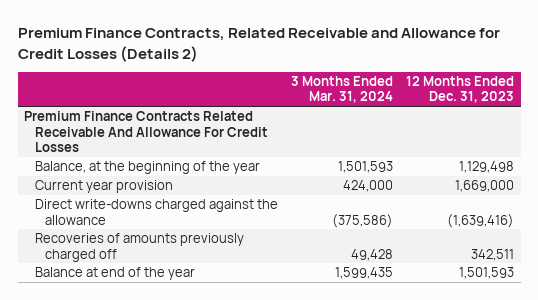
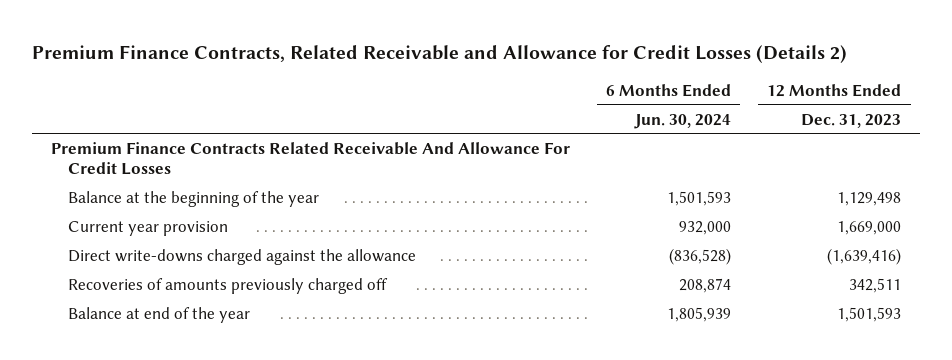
- | 3 Months Ended Mar. 31, 2024 | 12 Months Ended Dec. 31, 2023
+ | 6 Months Ended Jun. 30, 2024 | 12 Months Ended Dec. 31, 2023
- Balance, at the beginning of the year | 1,501,593 | 1,129,498
+ Balance at the beginning of the year | 1,501,593 | 1,129,498

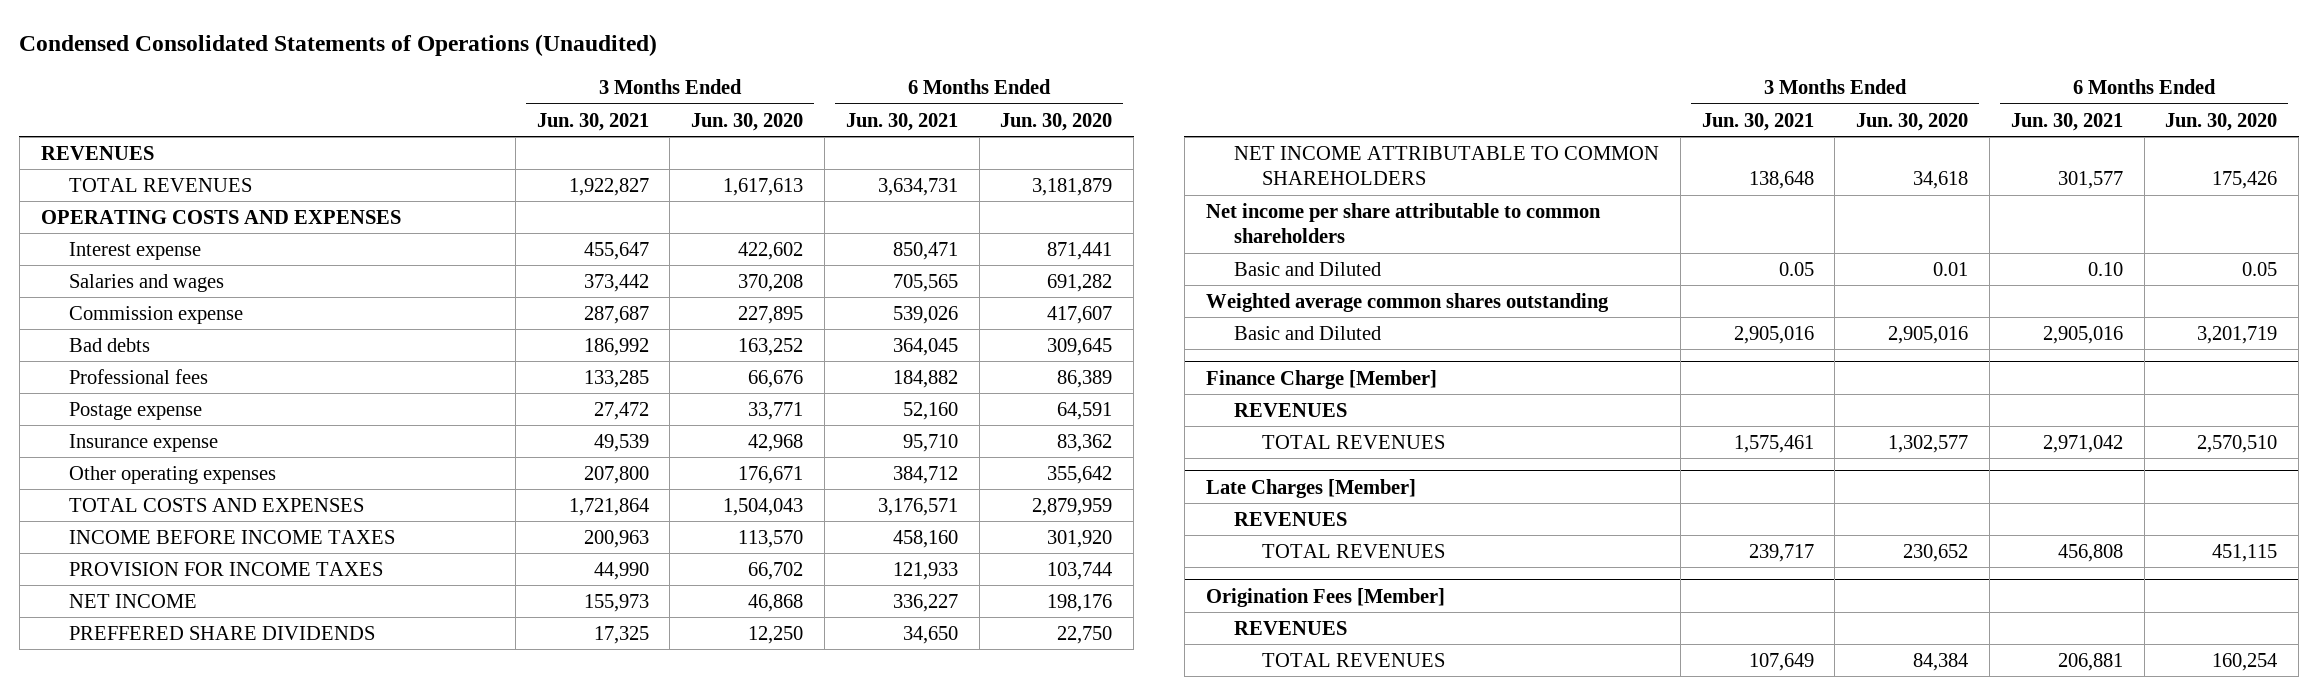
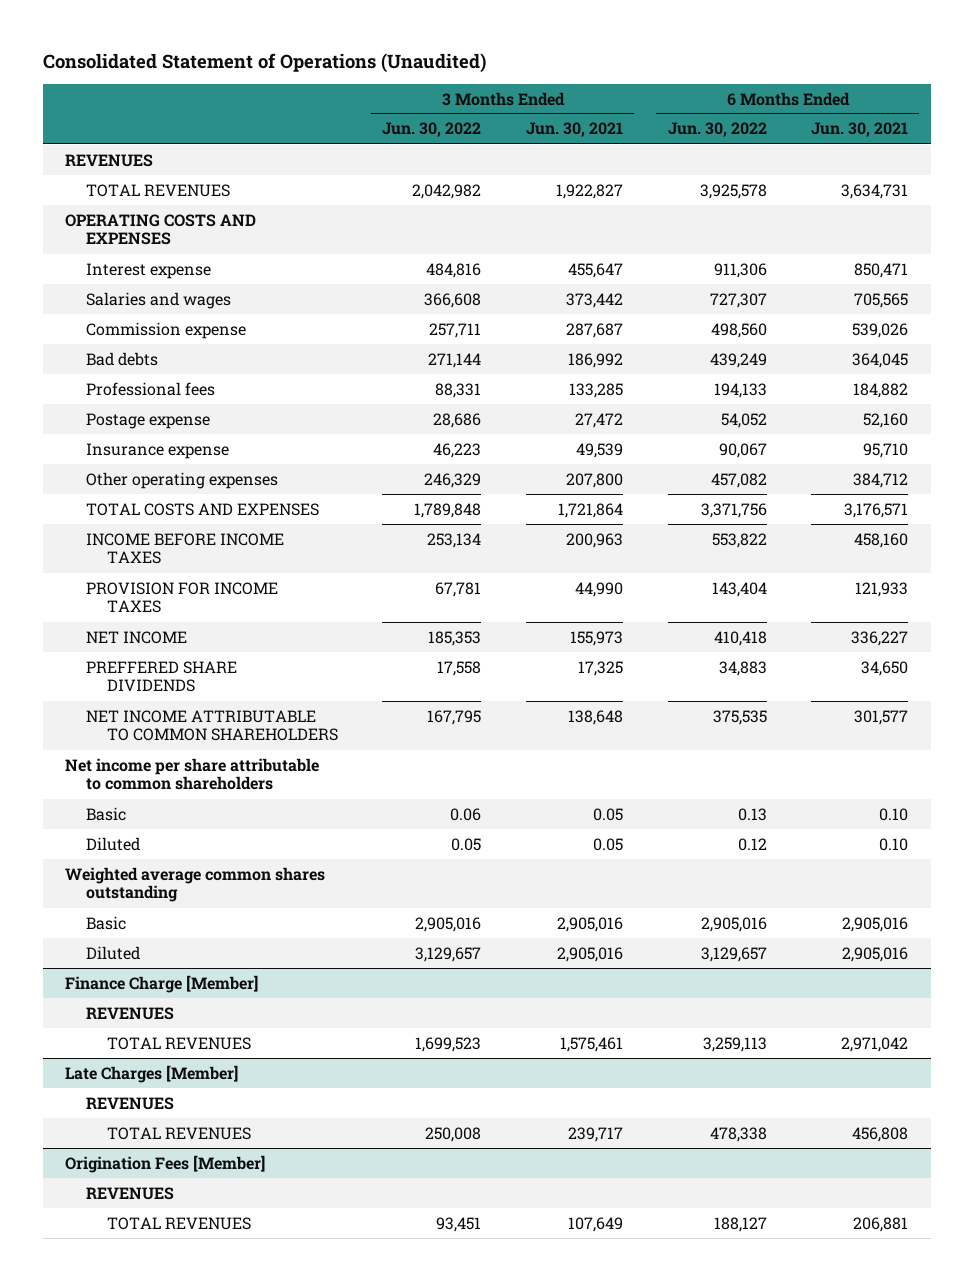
- Condensed Consolidated Statements of Operations (Unaudited)
+ Consolidated Statement of Operations (Unaudited)
- | 3 Months Ended Jun. 30, 2021 | 3 Months Ended Jun. 30, 2020 | 6 Months Ended Jun. 30, 2021 | 6 Months Ended Jun. 30, 2020
+ | 3 Months Ended Jun. 30, 2022 | 3 Months Ended Jun. 30, 2021 | 6 Months Ended Jun. 30, 2022 | 6 Months Ended Jun. 30, 2021
- Basic and Diluted | 0.05 | 0.01 | 0.10 | 0.05
+ Basic | 0.06 | 0.05 | 0.13 | 0.10
+ Diluted | 0.05 | 0.05 | 0.12 | 0.10
- Basic and Diluted | 2,905,016 | 2,905,016 | 2,905,016 | 3,201,719
+ Basic | 2,905,016 | 2,905,016 | 2,905,016 | 2,905,016
+ Diluted | 3,129,657 | 2,905,016 | 3,129,657 | 2,905,016

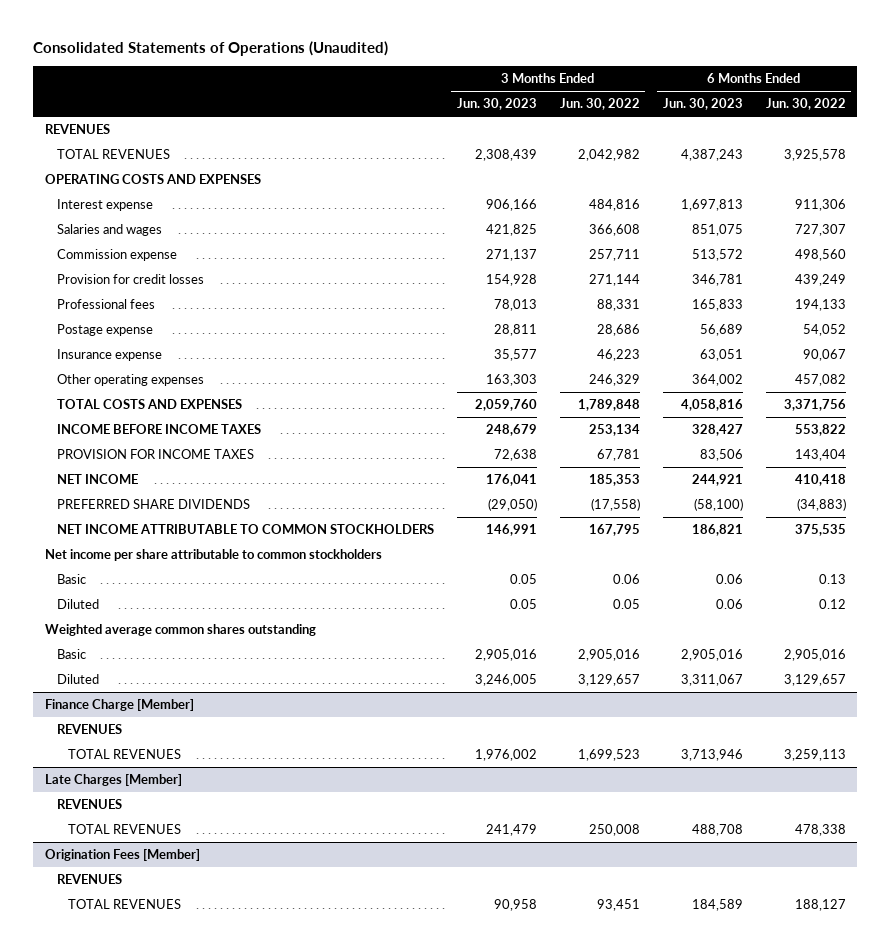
- Consolidated Statement of Operations (Unaudited)
+ Consolidated Statements of Operations (Unaudited)
- | 3 Months Ended Jun. 30, 2022 | 3 Months Ended Jun. 30, 2021 | 6 Months Ended Jun. 30, 2022 | 6 Months Ended Jun. 30, 2021
+ | 3 Months Ended Jun. 30, 2023 | 3 Months Ended Jun. 30, 2022 | 6 Months Ended Jun. 30, 2023 | 6 Months Ended Jun. 30, 2022
- Bad debts | 271,144 | 186,992 | 439,249 | 364,045
+ Provision for credit losses | 154,928 | 271,144 | 346,781 | 439,249
- PREFFERED SHARE DIVIDENDS | 17,558 | 17,325 | 34,883 | 34,650
- NET INCOME ATTRIBUTABLE TO COMMON SHAREHOLDERS | 167,795 | 138,648 | 375,535 | 301,577
- Net income per share attributable to common shareholders
+ PREFERRED SHARE DIVIDENDS | (29,050) | (17,558) | (58,100) | (34,883)
+ NET INCOME ATTRIBUTABLE TO COMMON STOCKHOLDERS | 146,991 | 167,795 | 186,821 | 375,535
+ Net income per share attributable to common stockholders

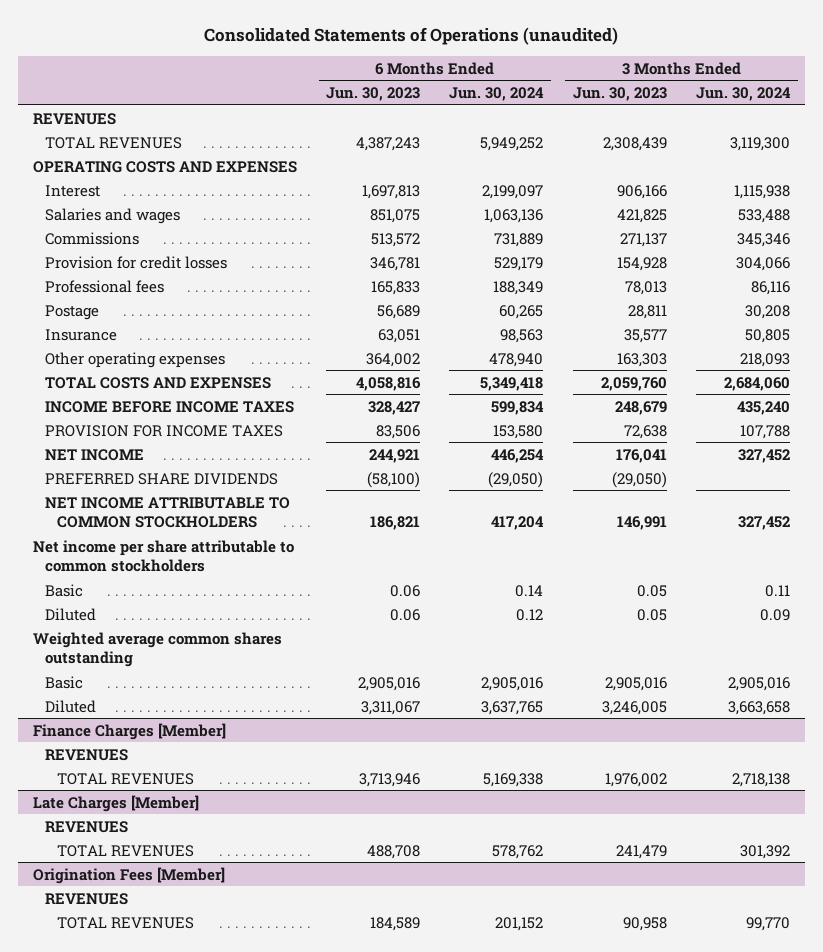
- Consolidated Statements of Operations (Unaudited)
+ Consolidated Statements of Operations (unaudited)
- | 3 Months Ended Jun. 30, 2023 | 3 Months Ended Jun. 30, 2022 | 6 Months Ended Jun. 30, 2023 | 6 Months Ended Jun. 30, 2022
+ | 6 Months Ended Jun. 30, 2023 | 6 Months Ended Jun. 30, 2024 | 3 Months Ended Jun. 30, 2023 | 3 Months Ended Jun. 30, 2024
- Interest expense | 906,166 | 484,816 | 1,697,813 | 911,306
+ Interest | 1,697,813 | 2,199,097 | 906,166 | 1,115,938
- Commission expense | 271,137 | 257,711 | 513,572 | 498,560
+ Commissions | 513,572 | 731,889 | 271,137 | 345,346
- Postage expense | 28,811 | 28,686 | 56,689 | 54,052
- Insurance expense | 35,577 | 46,223 | 63,051 | 90,067
+ Postage | 56,689 | 60,265 | 28,811 | 30,208
+ Insurance | 63,051 | 98,563 | 35,577 | 50,805
- Finance Charge [Member]
+ Finance Charges [Member]

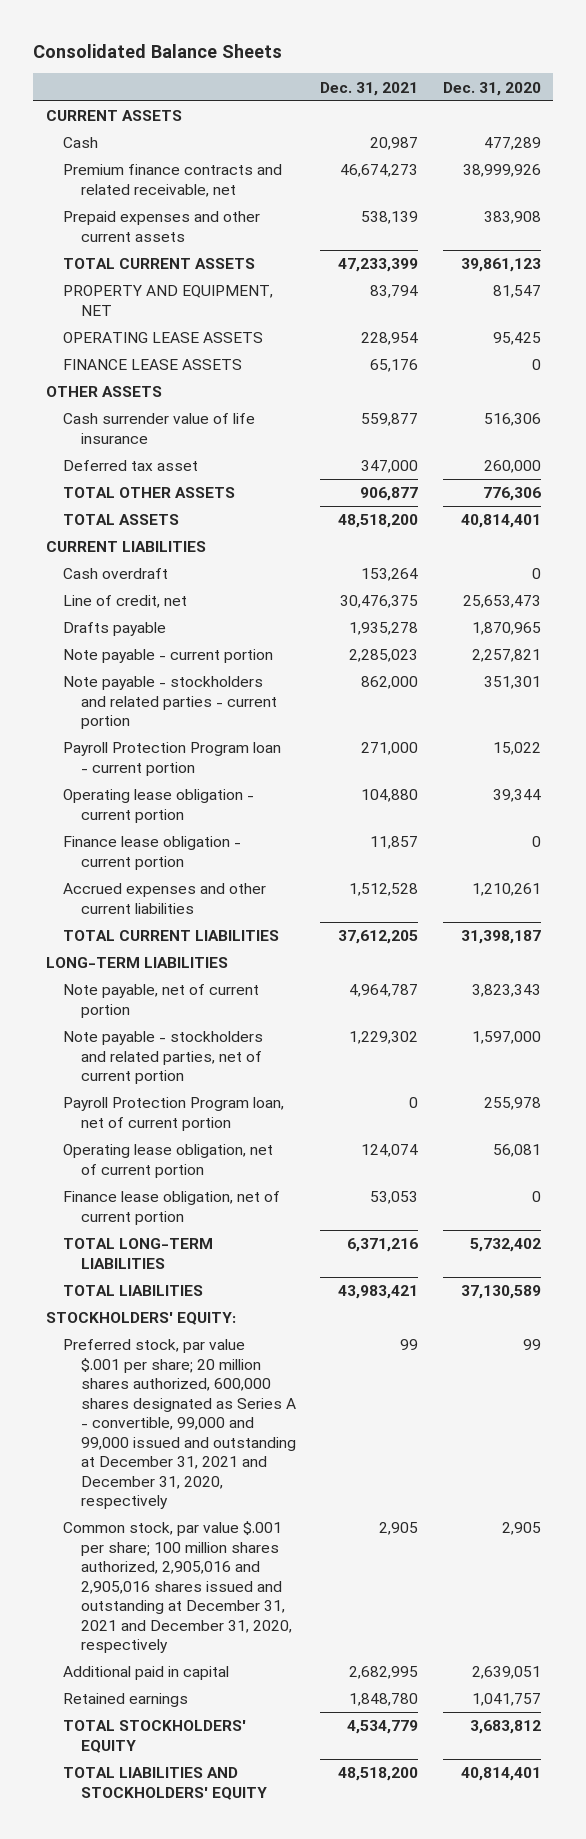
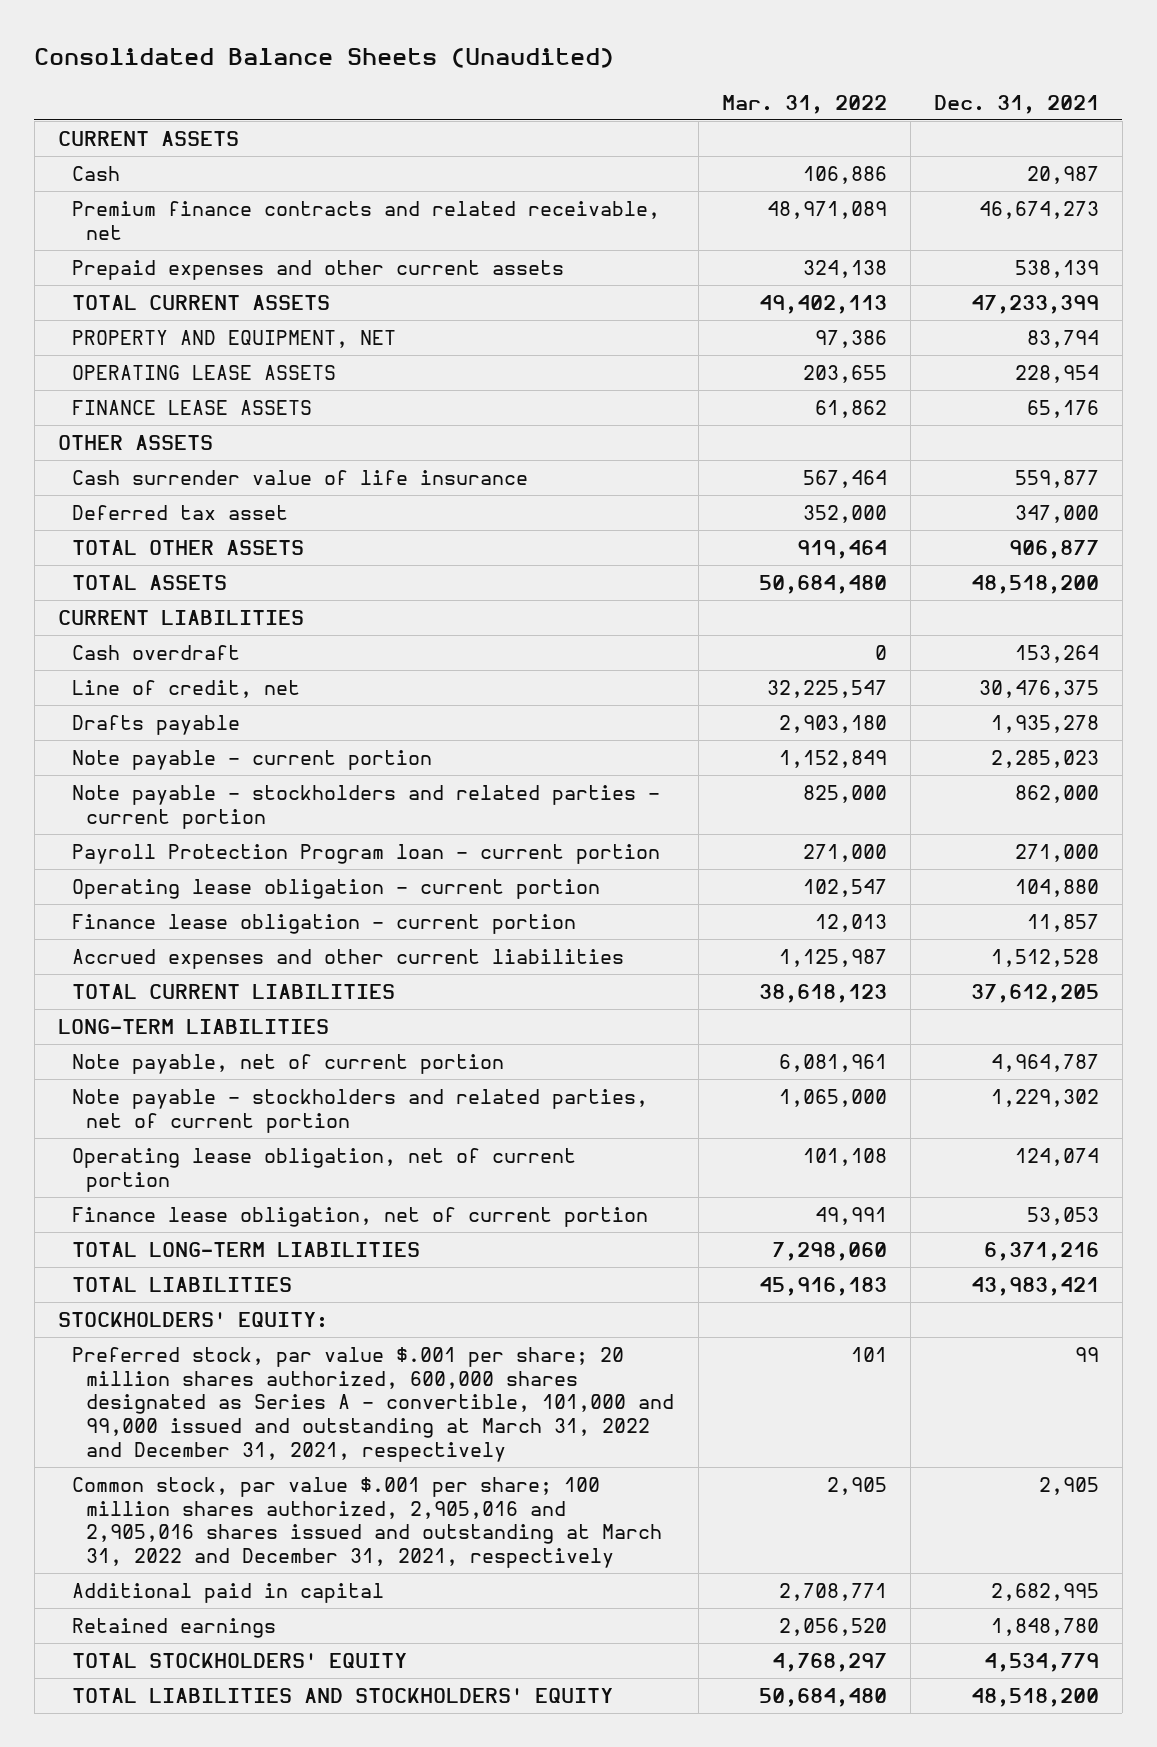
- Consolidated Balance Sheets
+ Consolidated Balance Sheets (Unaudited)
- | Dec. 31, 2021 | Dec. 31, 2020
+ | Mar. 31, 2022 | Dec. 31, 2021
- Payroll Protection Program loan, net of current portion | 0 | 255,978
- Preferred stock, par value $.001 per share; 20 million shares authorized, 600,000 shares designated as Series A - convertible, 99,000 and 99,000 issued and outstanding at December 31, 2021 and December 31, 2020, respectively | 99 | 99
- Common stock, par value $.001 per share; 100 million shares authorized, 2,905,016 and 2,905,016 shares issued and outstanding at December 31, 2021 and December 31, 2020, respectively | 2,905 | 2,905
+ Preferred stock, par value $.001 per share; 20 million shares authorized, 600,000 shares designated as Series A - convertible, 101,000 and 99,000 issued and outstanding at March 31, 2022 and December 31, 2021, respectively | 101 | 99
+ Common stock, par value $.001 per share; 100 million shares authorized, 2,905,016 and 2,905,016 shares issued and outstanding at March 31, 2022 and December 31, 2021, respectively | 2,905 | 2,905

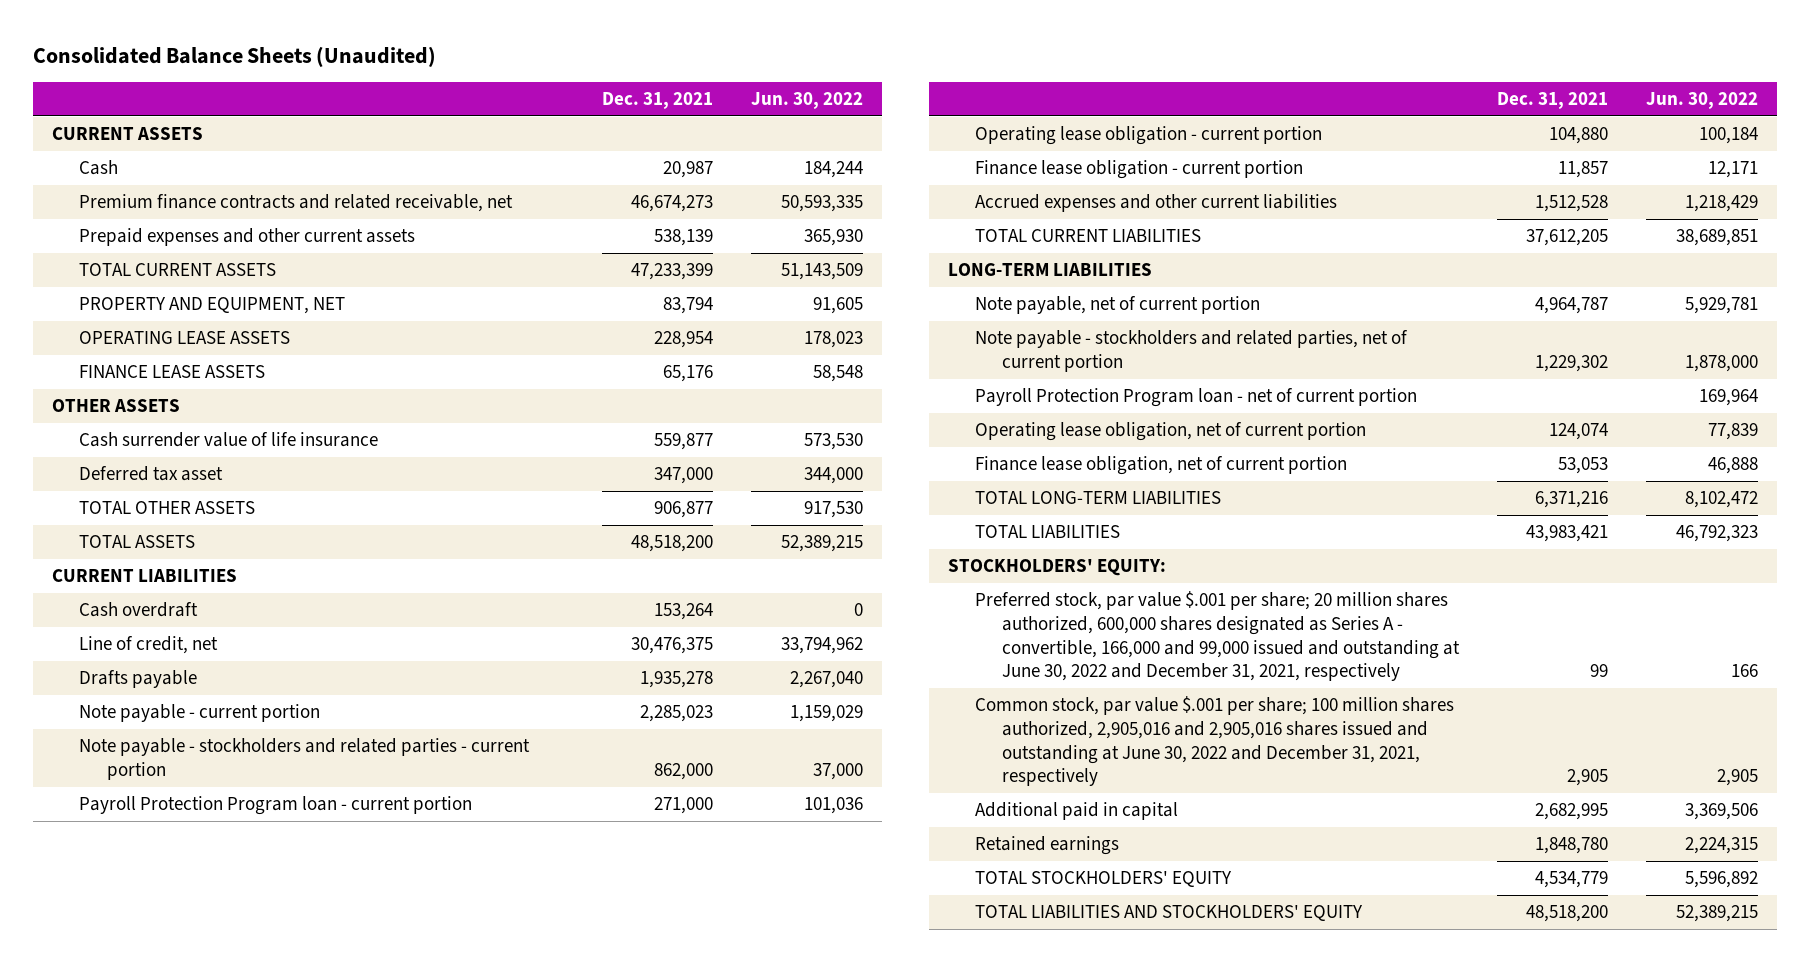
- | Mar. 31, 2022 | Dec. 31, 2021
+ | Dec. 31, 2021 | Jun. 30, 2022
+ Payroll Protection Program loan - net of current portion | | 169,964
- Preferred stock, par value $.001 per share; 20 million shares authorized, 600,000 shares designated as Series A - convertible, 101,000 and 99,000 issued and outstanding at March 31, 2022 and December 31, 2021, respectively | 101 | 99
- Common stock, par value $.001 per share; 100 million shares authorized, 2,905,016 and 2,905,016 shares issued and outstanding at March 31, 2022 and December 31, 2021, respectively | 2,905 | 2,905
+ Preferred stock, par value $.001 per share; 20 million shares authorized, 600,000 shares designated as Series A - convertible, 166,000 and 99,000 issued and outstanding at June 30, 2022 and December 31, 2021, respectively | 99 | 166
+ Common stock, par value $.001 per share; 100 million shares authorized, 2,905,016 and 2,905,016 shares issued and outstanding at June 30, 2022 and December 31, 2021, respectively | 2,905 | 2,905

